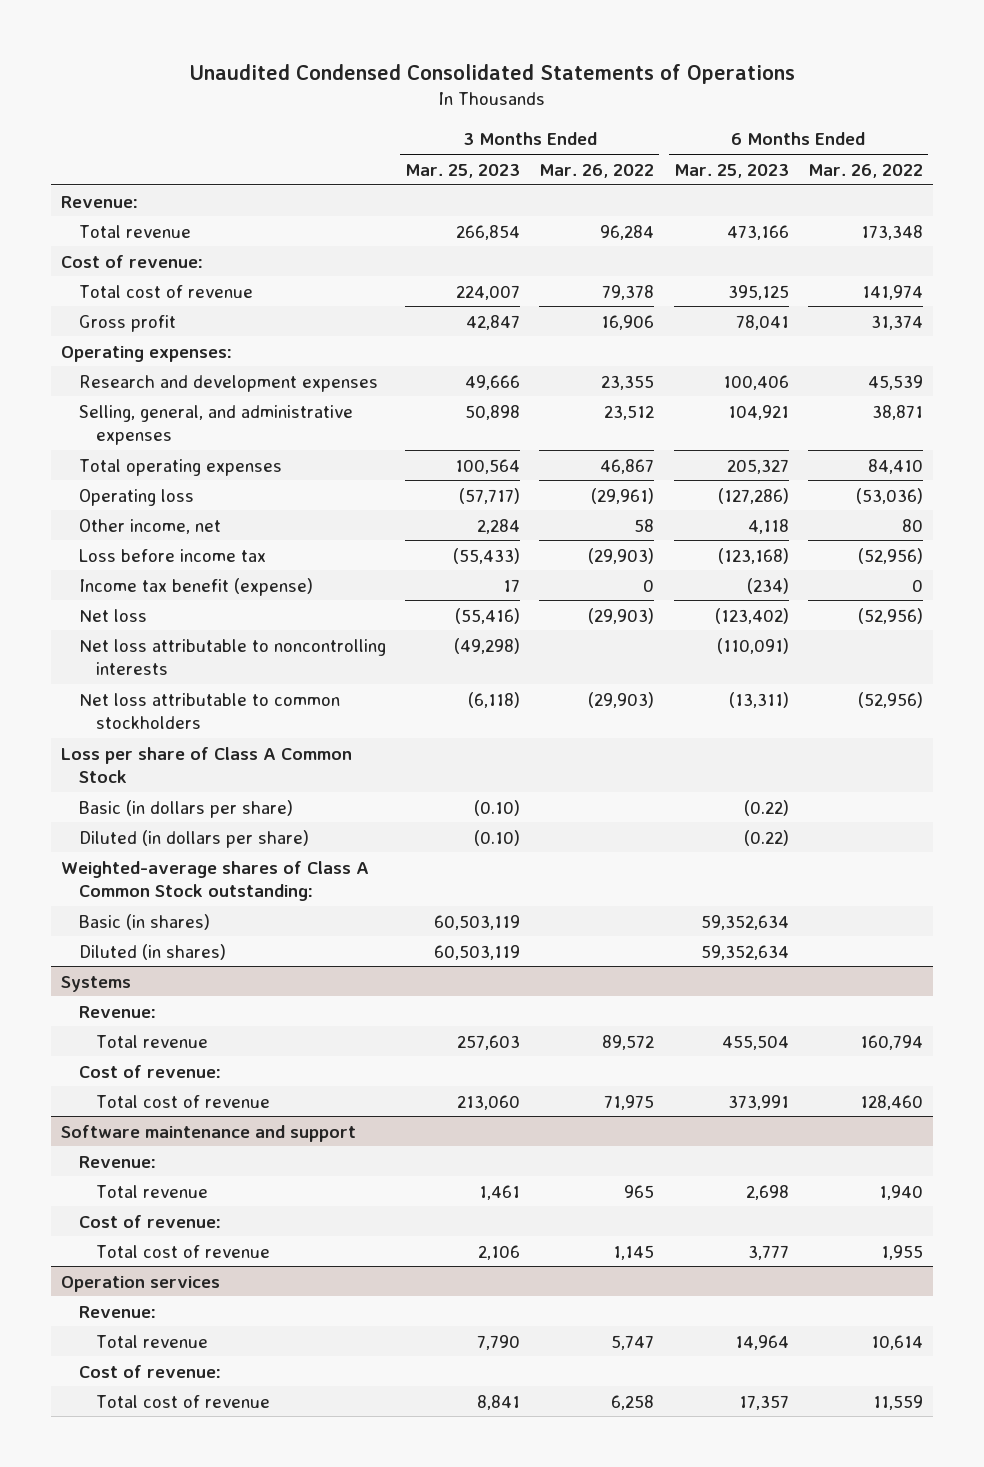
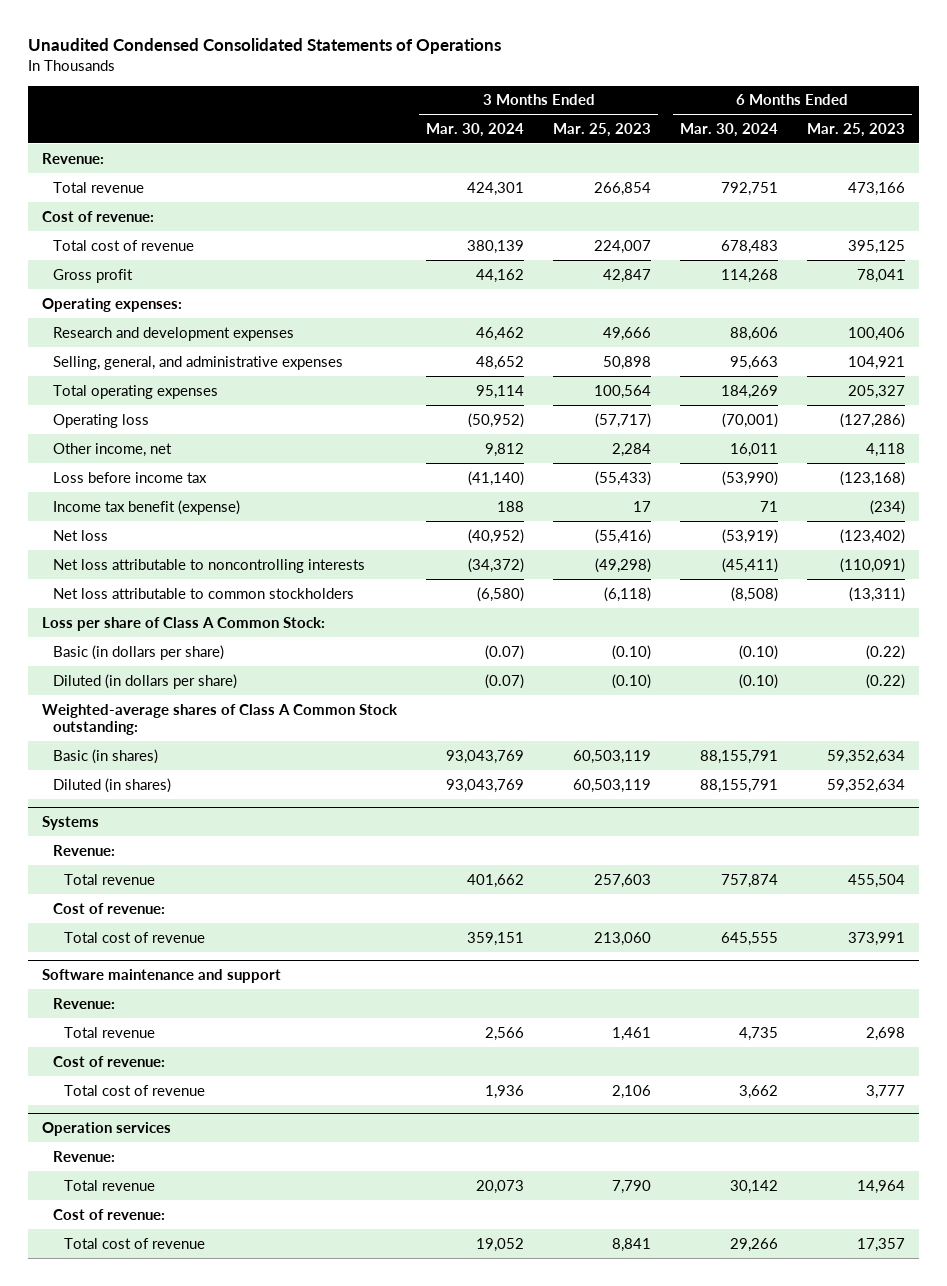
- | 3 Months Ended Mar. 25, 2023 | 3 Months Ended Mar. 26, 2022 | 6 Months Ended Mar. 25, 2023 | 6 Months Ended Mar. 26, 2022
+ | 3 Months Ended Mar. 30, 2024 | 3 Months Ended Mar. 25, 2023 | 6 Months Ended Mar. 30, 2024 | 6 Months Ended Mar. 25, 2023
- Loss per share of Class A Common Stock
+ Loss per share of Class A Common Stock:

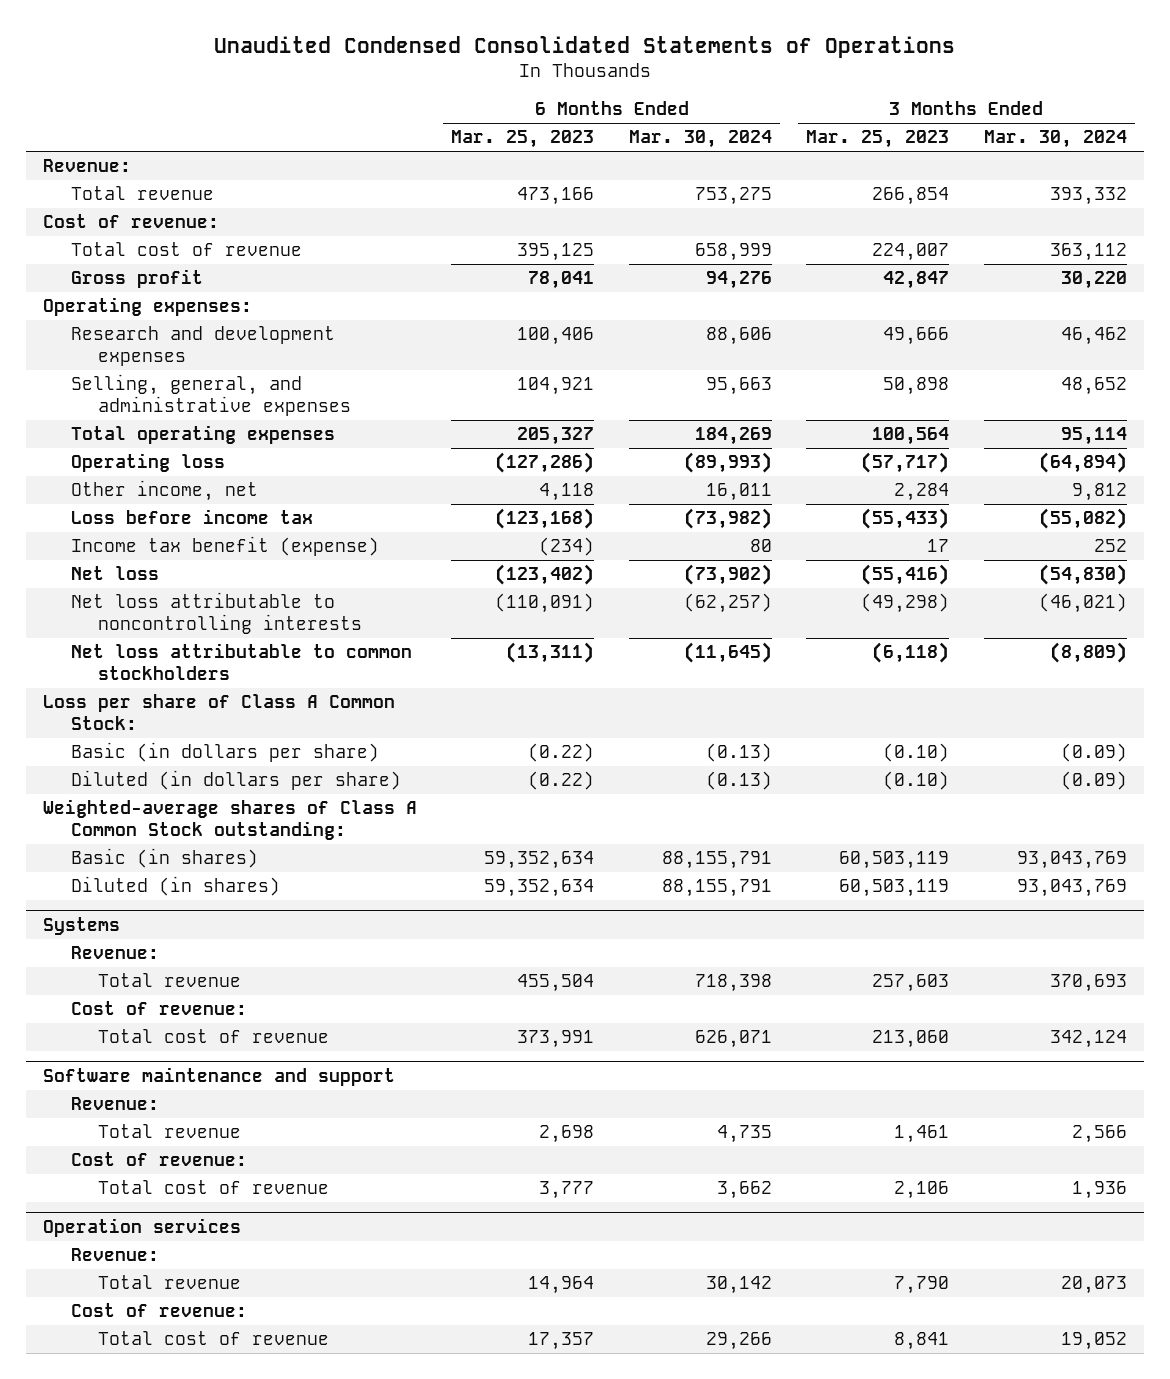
- | 3 Months Ended Mar. 30, 2024 | 3 Months Ended Mar. 25, 2023 | 6 Months Ended Mar. 30, 2024 | 6 Months Ended Mar. 25, 2023
+ | 6 Months Ended Mar. 25, 2023 | 6 Months Ended Mar. 30, 2024 | 3 Months Ended Mar. 25, 2023 | 3 Months Ended Mar. 30, 2024
- Total revenue | 424,301 | 266,854 | 792,751 | 473,166
+ Total revenue | 473,166 | 753,275 | 266,854 | 393,332
- Total cost of revenue | 380,139 | 224,007 | 678,483 | 395,125
- Gross profit | 44,162 | 42,847 | 114,268 | 78,041
+ Total cost of revenue | 395,125 | 658,999 | 224,007 | 363,112
+ Gross profit | 78,041 | 94,276 | 42,847 | 30,220
- Operating loss | (50,952) | (57,717) | (70,001) | (127,286)
+ Operating loss | (127,286) | (89,993) | (57,717) | (64,894)
- Loss before income tax | (41,140) | (55,433) | (53,990) | (123,168)
- Income tax benefit (expense) | 188 | 17 | 71 | (234)
- Net loss | (40,952) | (55,416) | (53,919) | (123,402)
- Net loss attributable to noncontrolling interests | (34,372) | (49,298) | (45,411) | (110,091)
- Net loss attributable to common stockholders | (6,580) | (6,118) | (8,508) | (13,311)
+ Loss before income tax | (123,168) | (73,982) | (55,433) | (55,082)
+ Income tax benefit (expense) | (234) | 80 | 17 | 252
+ Net loss | (123,402) | (73,902) | (55,416) | (54,830)
+ Net loss attributable to noncontrolling interests | (110,091) | (62,257) | (49,298) | (46,021)
+ Net loss attributable to common stockholders | (13,311) | (11,645) | (6,118) | (8,809)
- Basic (in dollars per share) | (0.07) | (0.10) | (0.10) | (0.22)
- Diluted (in dollars per share) | (0.07) | (0.10) | (0.10) | (0.22)
+ Basic (in dollars per share) | (0.22) | (0.13) | (0.10) | (0.09)
+ Diluted (in dollars per share) | (0.22) | (0.13) | (0.10) | (0.09)
@ Systems
- Total revenue | 401,662 | 257,603 | 757,874 | 455,504
+ Total revenue | 455,504 | 718,398 | 257,603 | 370,693
- Total cost of revenue | 359,151 | 213,060 | 645,555 | 373,991
+ Total cost of revenue | 373,991 | 626,071 | 213,060 | 342,124

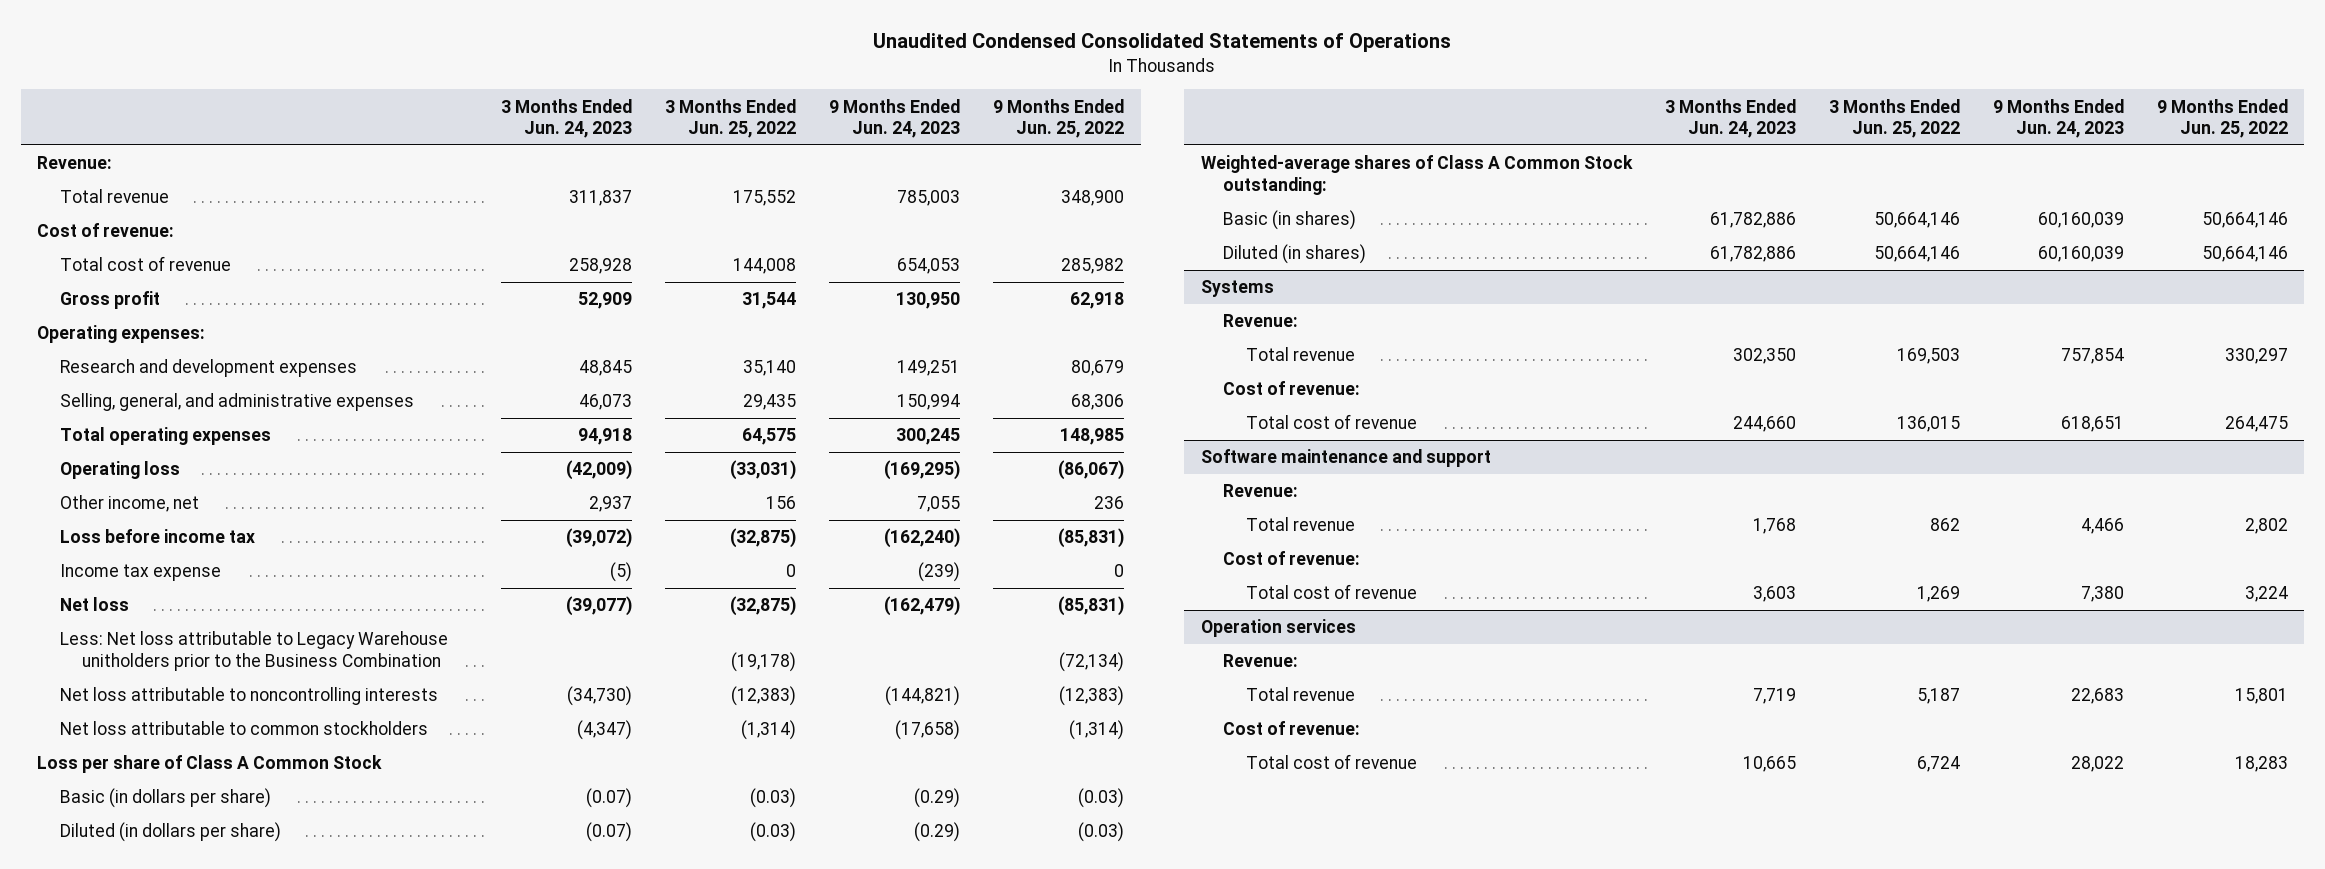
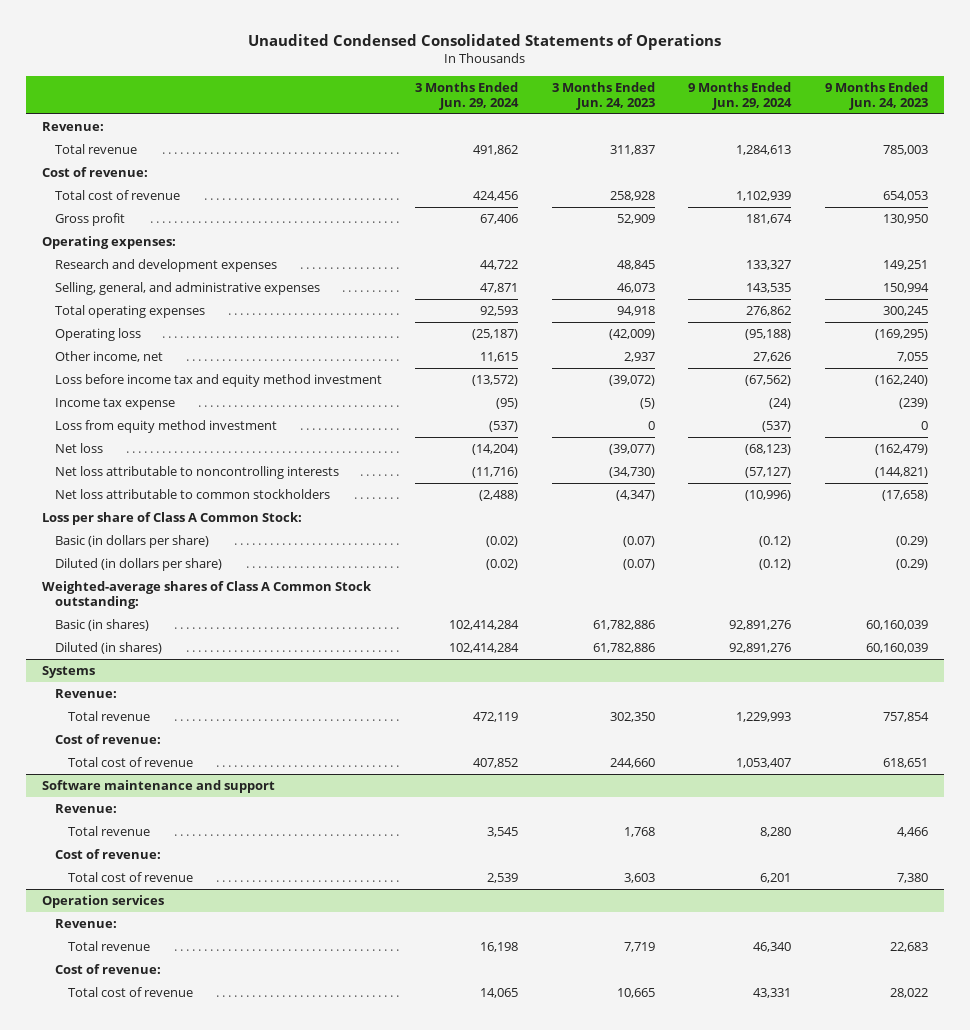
- | 3 Months Ended Jun. 24, 2023 | 3 Months Ended Jun. 25, 2022 | 9 Months Ended Jun. 24, 2023 | 9 Months Ended Jun. 25, 2022
+ | 3 Months Ended Jun. 29, 2024 | 3 Months Ended Jun. 24, 2023 | 9 Months Ended Jun. 29, 2024 | 9 Months Ended Jun. 24, 2023
- Loss before income tax | (39,072) | (32,875) | (162,240) | (85,831)
+ Loss before income tax and equity method investment | (13,572) | (39,072) | (67,562) | (162,240)
+ Loss from equity method investment | (537) | 0 | (537) | 0
- Less: Net loss attributable to Legacy Warehouse unitholders prior to the Business Combination | | (19,178) | | (72,134)
- Loss per share of Class A Common Stock
+ Loss per share of Class A Common Stock:

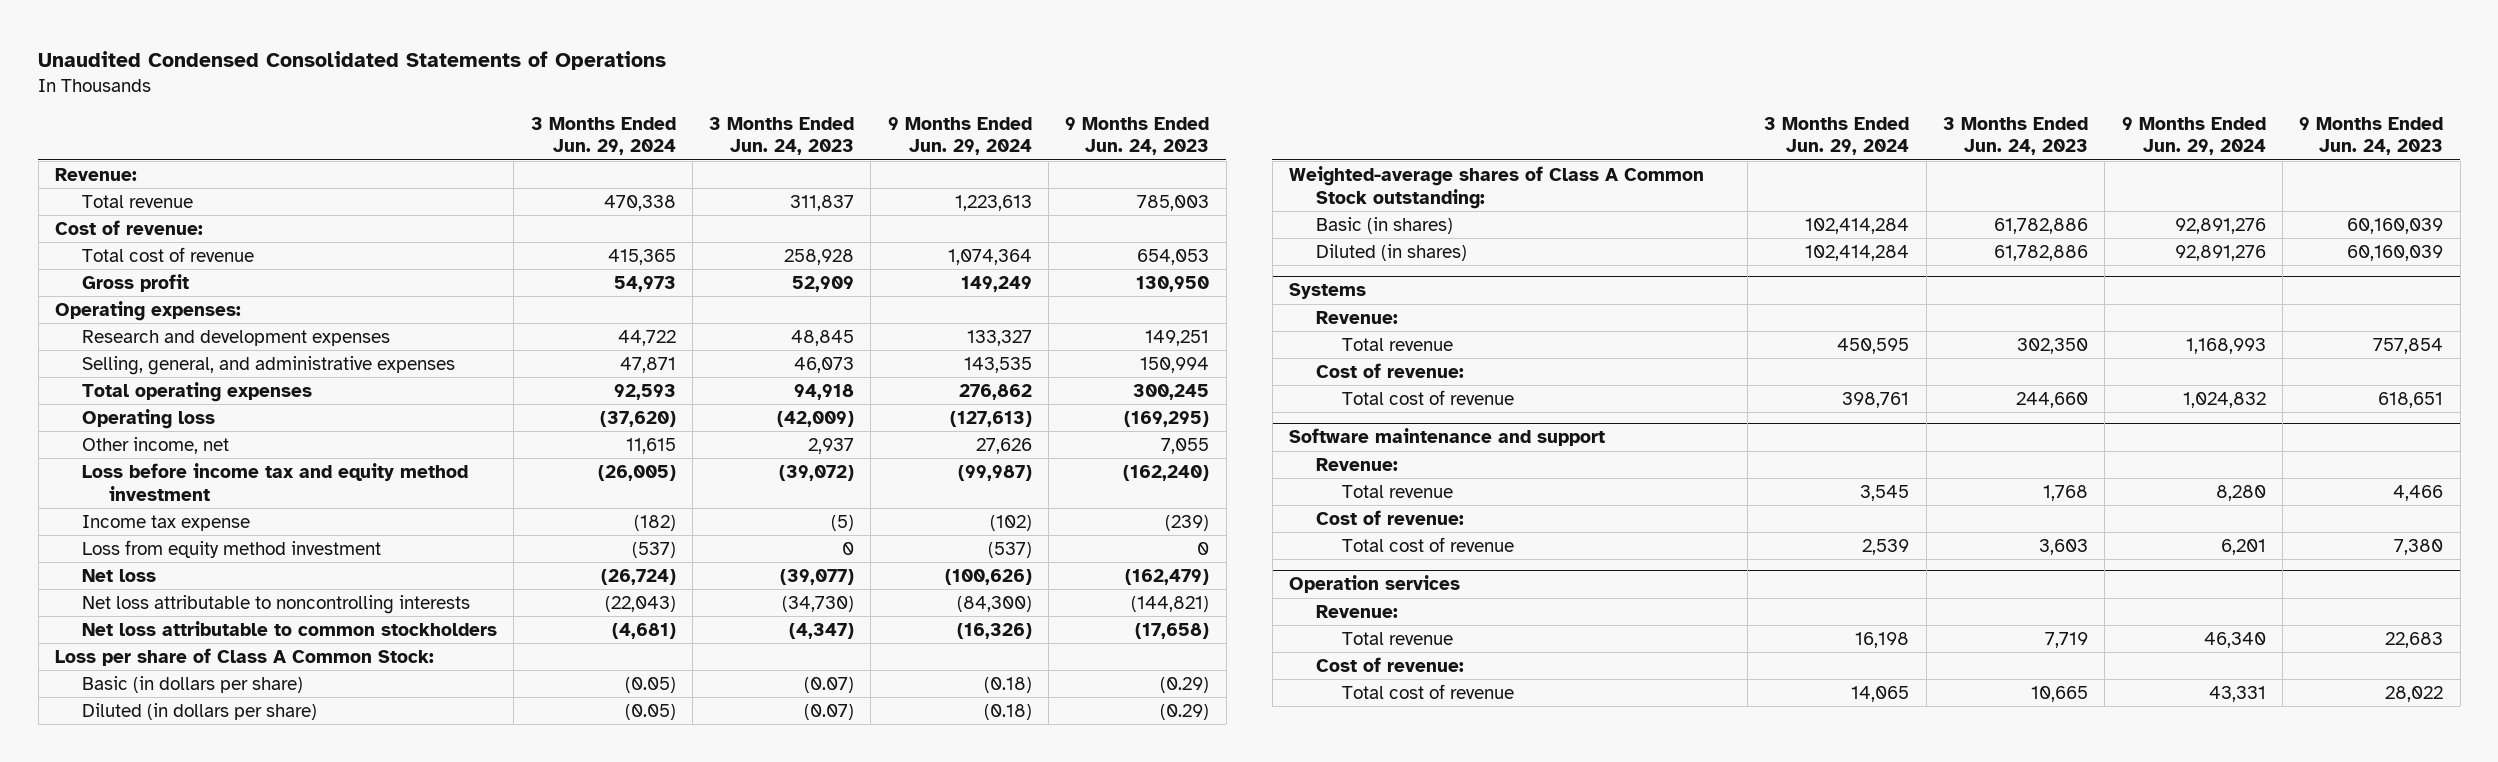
- Total revenue | 491,862 | 311,837 | 1,284,613 | 785,003
+ Total revenue | 470,338 | 311,837 | 1,223,613 | 785,003
- Total cost of revenue | 424,456 | 258,928 | 1,102,939 | 654,053
- Gross profit | 67,406 | 52,909 | 181,674 | 130,950
+ Total cost of revenue | 415,365 | 258,928 | 1,074,364 | 654,053
+ Gross profit | 54,973 | 52,909 | 149,249 | 130,950
- Operating loss | (25,187) | (42,009) | (95,188) | (169,295)
+ Operating loss | (37,620) | (42,009) | (127,613) | (169,295)
- Loss before income tax and equity method investment | (13,572) | (39,072) | (67,562) | (162,240)
- Income tax expense | (95) | (5) | (24) | (239)
+ Loss before income tax and equity method investment | (26,005) | (39,072) | (99,987) | (162,240)
+ Income tax expense | (182) | (5) | (102) | (239)
- Net loss | (14,204) | (39,077) | (68,123) | (162,479)
- Net loss attributable to noncontrolling interests | (11,716) | (34,730) | (57,127) | (144,821)
- Net loss attributable to common stockholders | (2,488) | (4,347) | (10,996) | (17,658)
+ Net loss | (26,724) | (39,077) | (100,626) | (162,479)
+ Net loss attributable to noncontrolling interests | (22,043) | (34,730) | (84,300) | (144,821)
+ Net loss attributable to common stockholders | (4,681) | (4,347) | (16,326) | (17,658)
- Basic (in dollars per share) | (0.02) | (0.07) | (0.12) | (0.29)
- Diluted (in dollars per share) | (0.02) | (0.07) | (0.12) | (0.29)
+ Basic (in dollars per share) | (0.05) | (0.07) | (0.18) | (0.29)
+ Diluted (in dollars per share) | (0.05) | (0.07) | (0.18) | (0.29)
@ Systems
- Total revenue | 472,119 | 302,350 | 1,229,993 | 757,854
+ Total revenue | 450,595 | 302,350 | 1,168,993 | 757,854
- Total cost of revenue | 407,852 | 244,660 | 1,053,407 | 618,651
+ Total cost of revenue | 398,761 | 244,660 | 1,024,832 | 618,651

